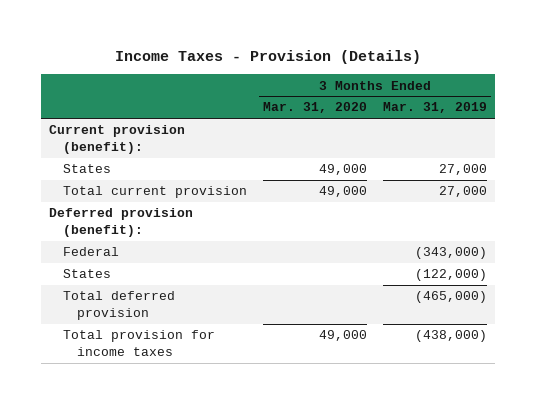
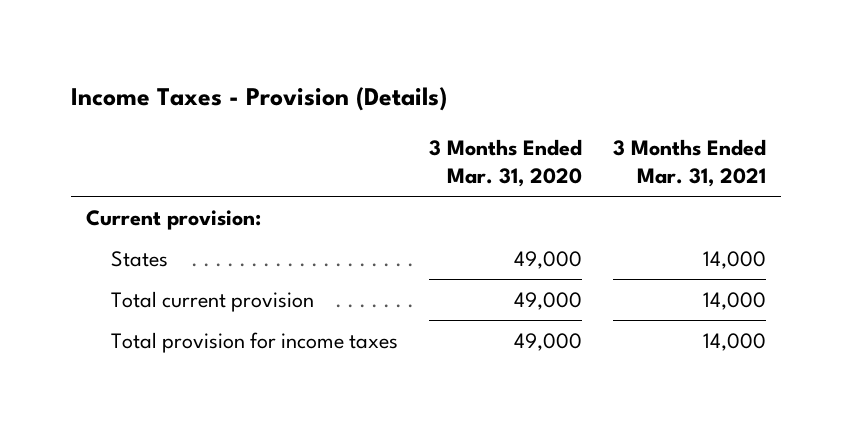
- | 3 Months Ended Mar. 31, 2020 | 3 Months Ended Mar. 31, 2019
+ | 3 Months Ended Mar. 31, 2020 | 3 Months Ended Mar. 31, 2021
- Current provision (benefit):
+ Current provision:
- Deferred provision (benefit):
- Federal | | (343,000)
- States | | (122,000)
- Total deferred provision | | (465,000)

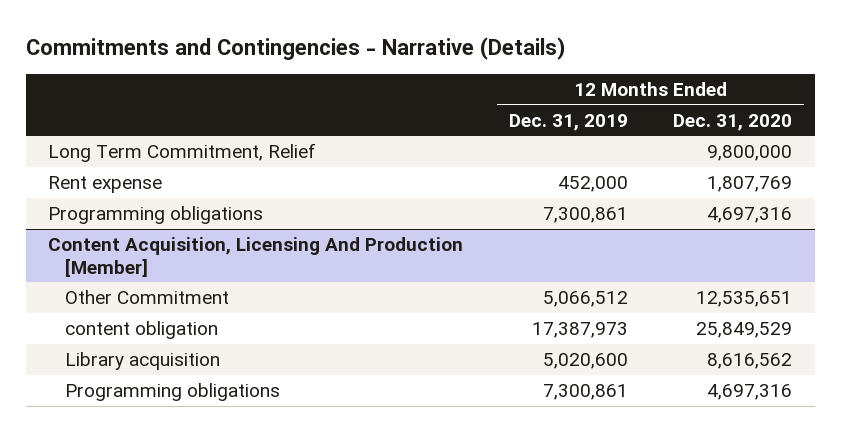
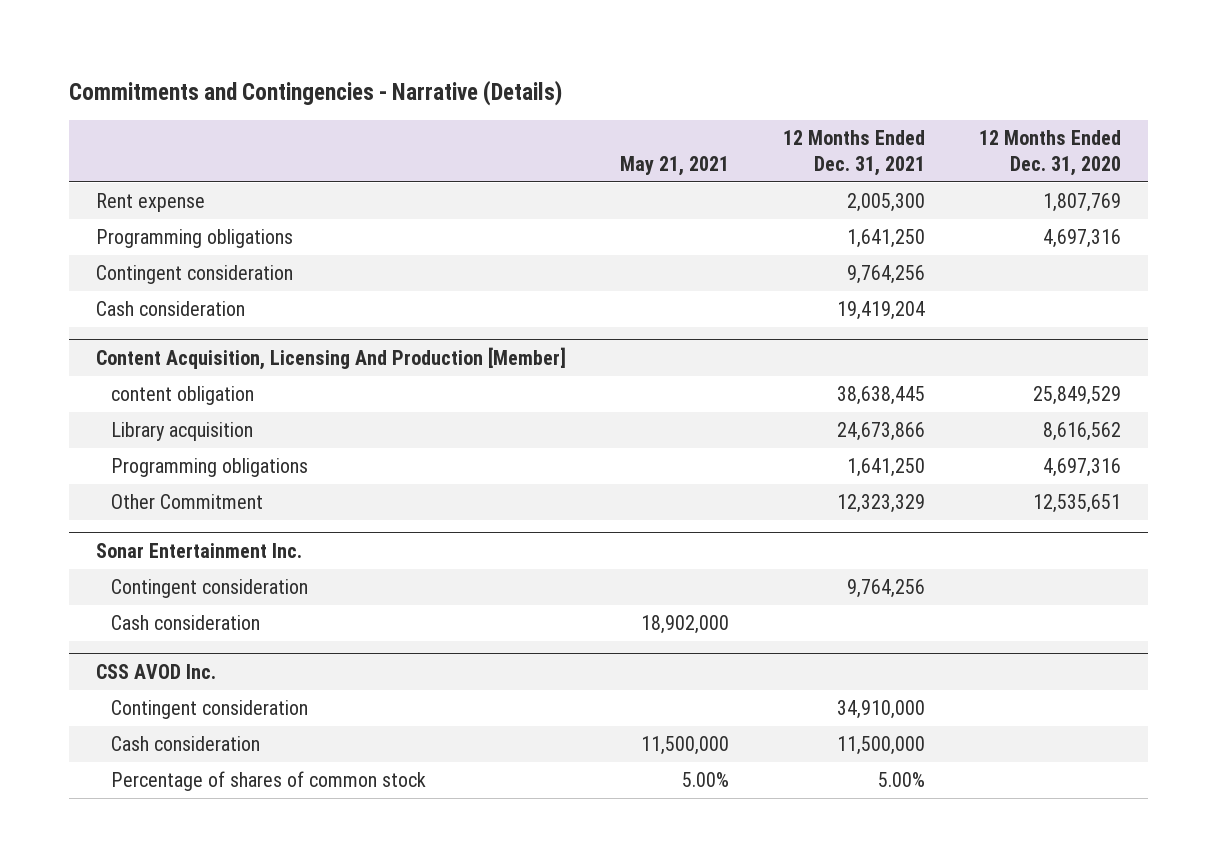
- | 12 Months Ended Dec. 31, 2019 | 12 Months Ended Dec. 31, 2020
+ | May 21, 2021 | 12 Months Ended Dec. 31, 2021 | 12 Months Ended Dec. 31, 2020
- Long Term Commitment, Relief | | 9,800,000
+ Contingent consideration | | 9,764,256 |
+ Cash consideration | | 19,419,204 |
@ Content Acquisition, Licensing And Production [Member]
moved down: Other Commitment | | 12,323,329 | 12,535,651
+ Sonar Entertainment Inc.
+ Contingent consideration | | 9,764,256 |
+ Cash consideration | 18,902,000 | |
+ CSS AVOD Inc.
+ Contingent consideration | | 34,910,000 |
+ Cash consideration | 11,500,000 | 11,500,000 |
+ Percentage of shares of common stock | 5.00% | 5.00% |

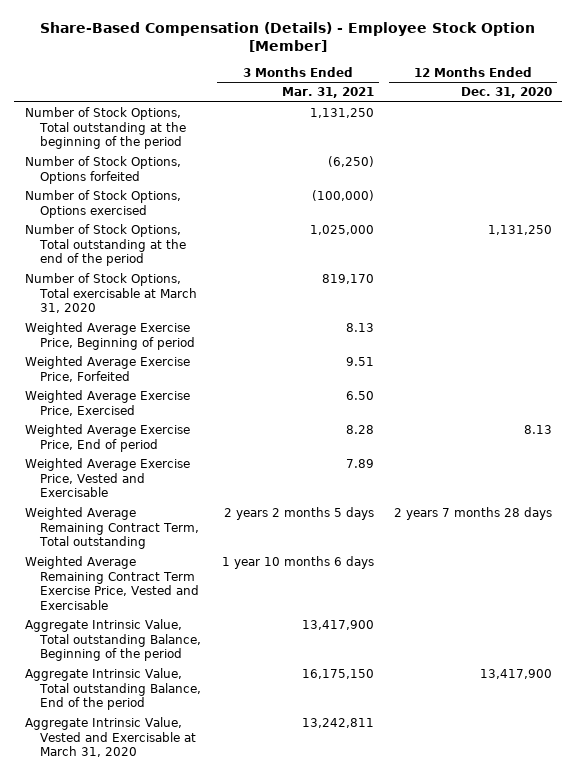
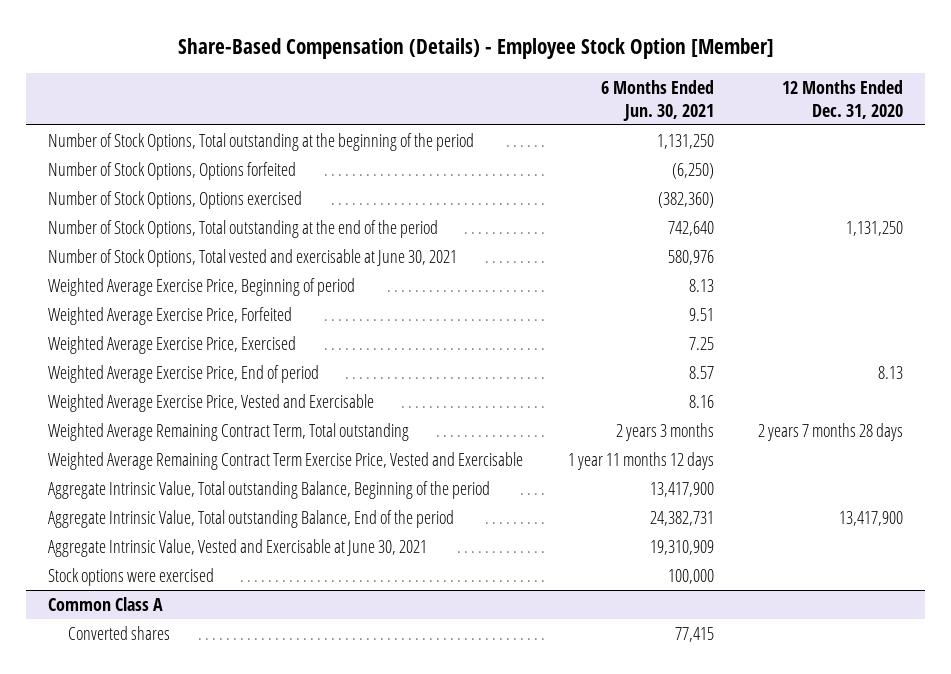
- | 3 Months Ended Mar. 31, 2021 | 12 Months Ended Dec. 31, 2020
+ | 6 Months Ended Jun. 30, 2021 | 12 Months Ended Dec. 31, 2020
- Number of Stock Options, Total exercisable at March 31, 2020 | 819,170 |
+ Number of Stock Options, Total vested and exercisable at June 30, 2021 | 580,976 |
- Aggregate Intrinsic Value, Vested and Exercisable at March 31, 2020 | 13,242,811 |
+ Aggregate Intrinsic Value, Vested and Exercisable at June 30, 2021 | 19,310,909 |
+ Stock options were exercised | 100,000 |
+ Common Class A
+ Converted shares | 77,415 |

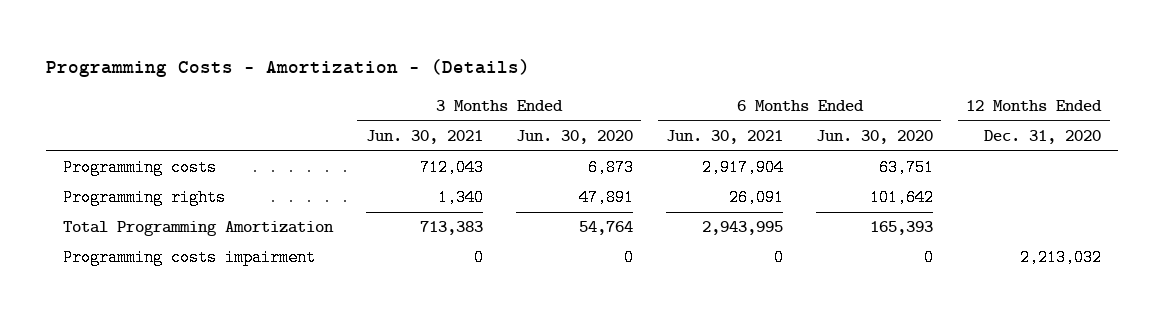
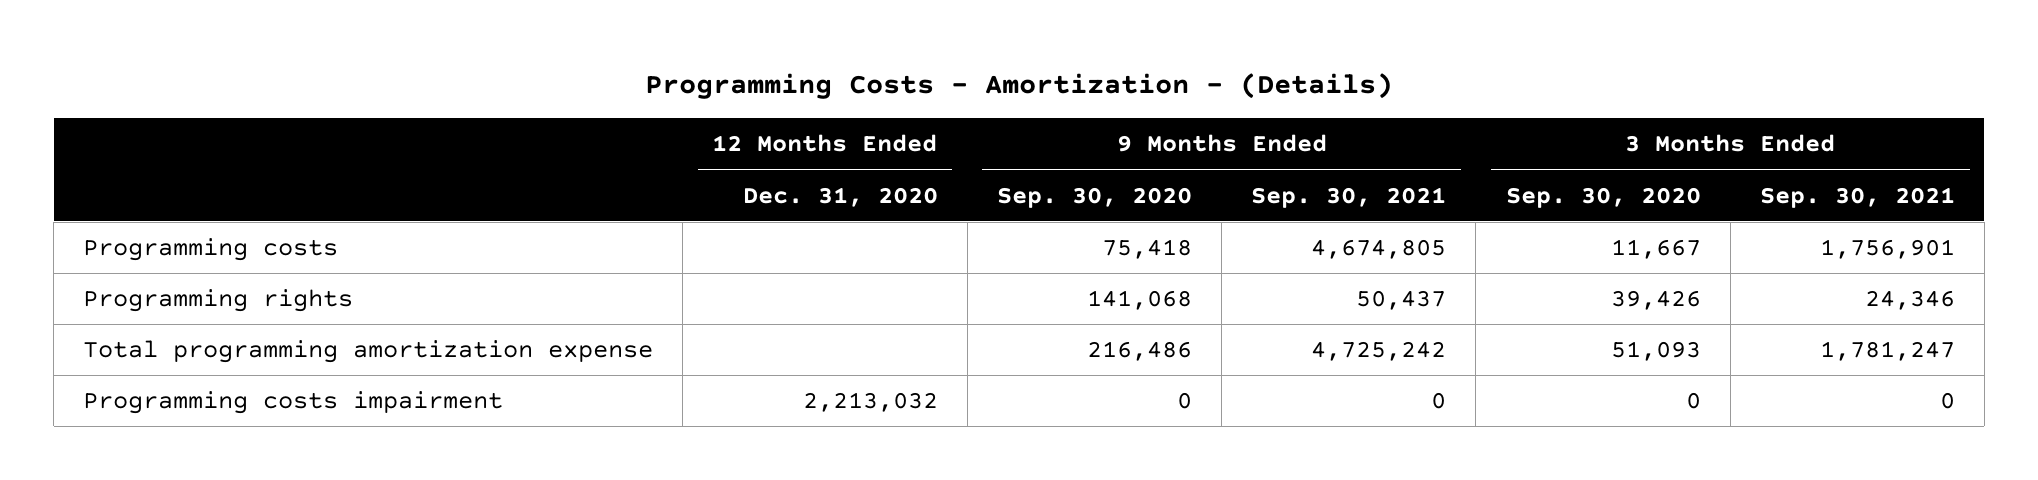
- | 3 Months Ended Jun. 30, 2021 | 3 Months Ended Jun. 30, 2020 | 6 Months Ended Jun. 30, 2021 | 6 Months Ended Jun. 30, 2020 | 12 Months Ended Dec. 31, 2020
+ | 12 Months Ended Dec. 31, 2020 | 9 Months Ended Sep. 30, 2020 | 9 Months Ended Sep. 30, 2021 | 3 Months Ended Sep. 30, 2020 | 3 Months Ended Sep. 30, 2021
- Total Programming Amortization | 713,383 | 54,764 | 2,943,995 | 165,393 |
+ Total programming amortization expense | | 216,486 | 4,725,242 | 51,093 | 1,781,247

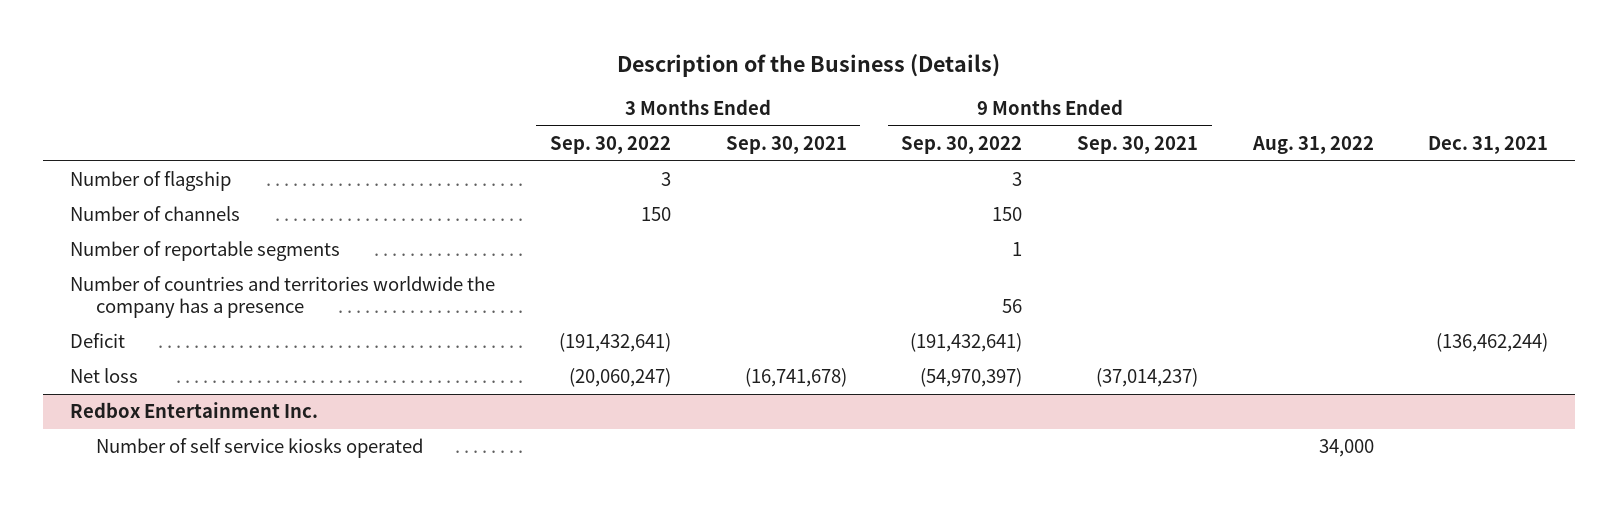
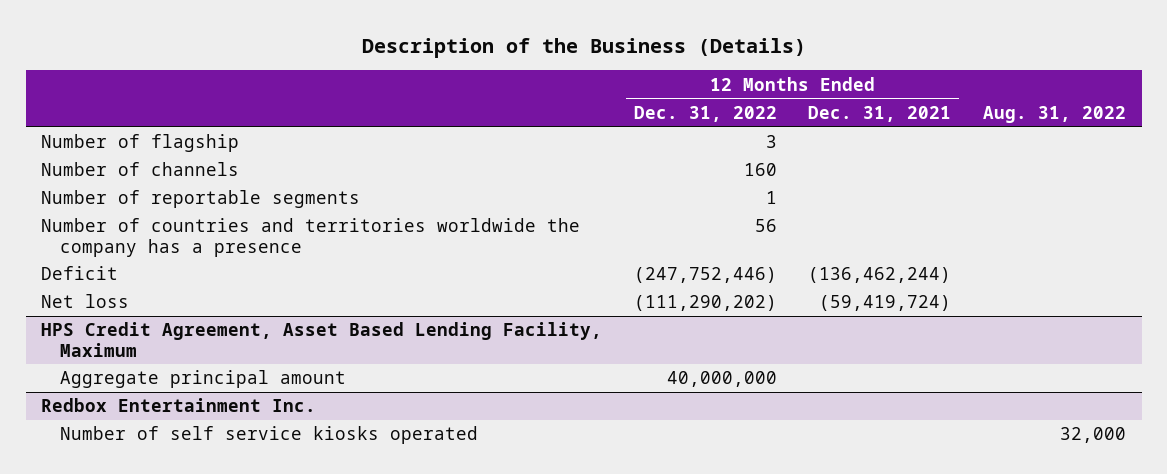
- | 3 Months Ended Sep. 30, 2022 | 3 Months Ended Sep. 30, 2021 | 9 Months Ended Sep. 30, 2022 | 9 Months Ended Sep. 30, 2021 | Aug. 31, 2022 | Dec. 31, 2021
+ | 12 Months Ended Dec. 31, 2022 | 12 Months Ended Dec. 31, 2021 | Aug. 31, 2022
+ HPS Credit Agreement, Asset Based Lending Facility, Maximum
+ Aggregate principal amount | 40,000,000 | |
@ Redbox Entertainment Inc.
- Number of self service kiosks operated | | | | | 34,000 |
+ Number of self service kiosks operated | | | 32,000

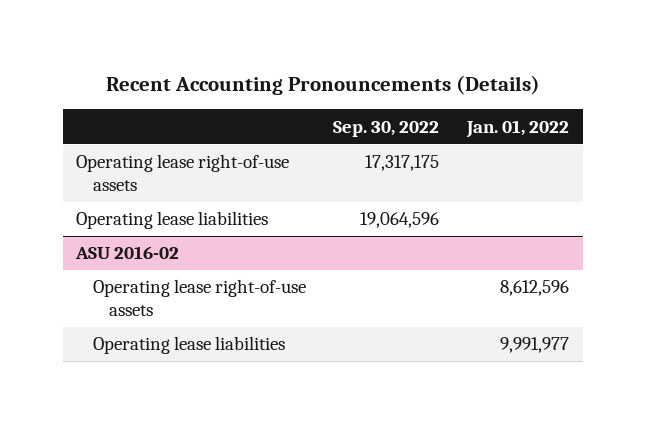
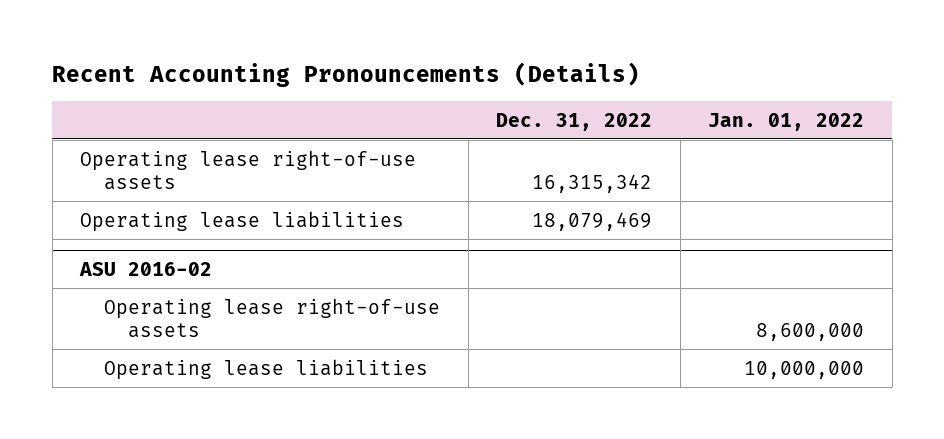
- | Sep. 30, 2022 | Jan. 01, 2022
+ | Dec. 31, 2022 | Jan. 01, 2022
@ ASU 2016-02
- Operating lease right-of-use assets | | 8,612,596
- Operating lease liabilities | | 9,991,977
+ Operating lease right-of-use assets | | 8,600,000
+ Operating lease liabilities | | 10,000,000

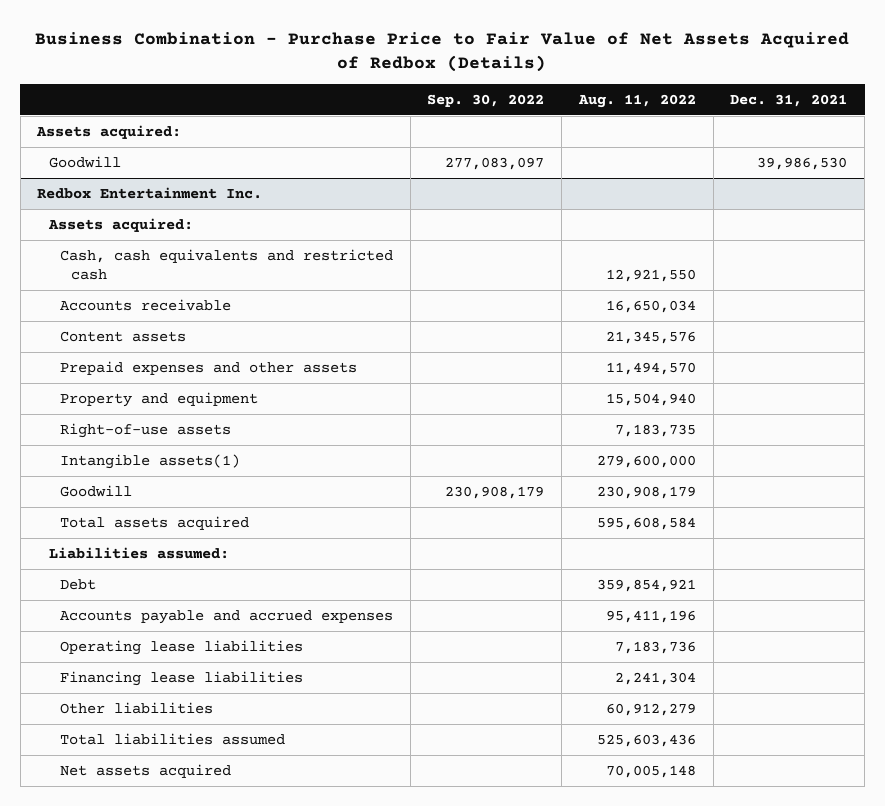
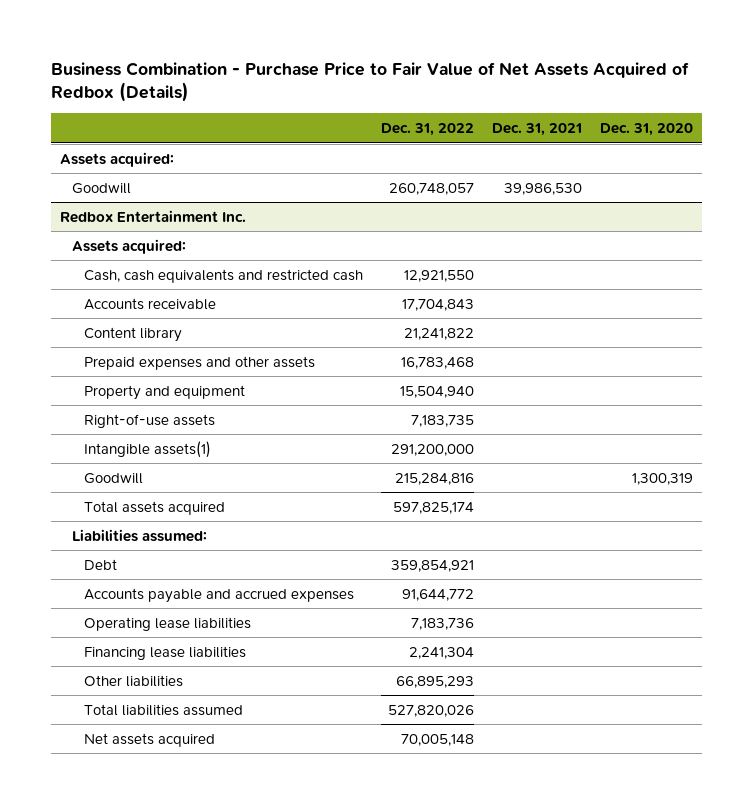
- | Sep. 30, 2022 | Aug. 11, 2022 | Dec. 31, 2021
+ | Dec. 31, 2022 | Dec. 31, 2021 | Dec. 31, 2020
@ Redbox Entertainment Inc.
- Content assets | | 21,345,576 |
+ Content library | 21,241,822 | |

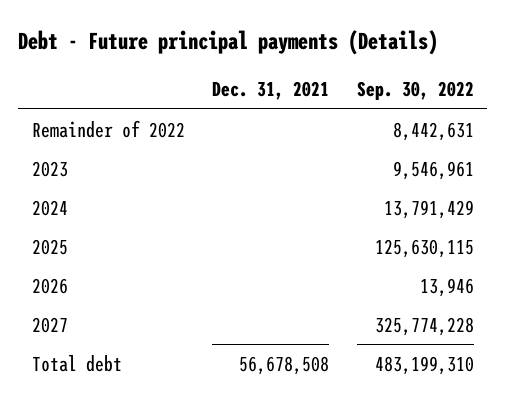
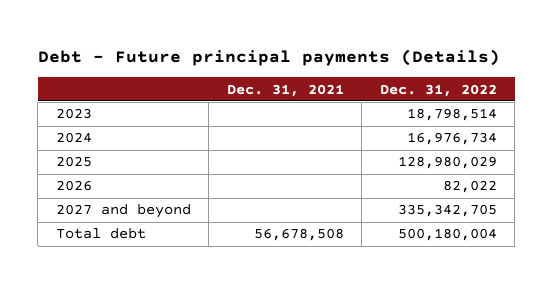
- | Dec. 31, 2021 | Sep. 30, 2022
+ | Dec. 31, 2021 | Dec. 31, 2022
- Remainder of 2022 | | 8,442,631
- 2027 | | 325,774,228
+ 2027 and beyond | | 335,342,705

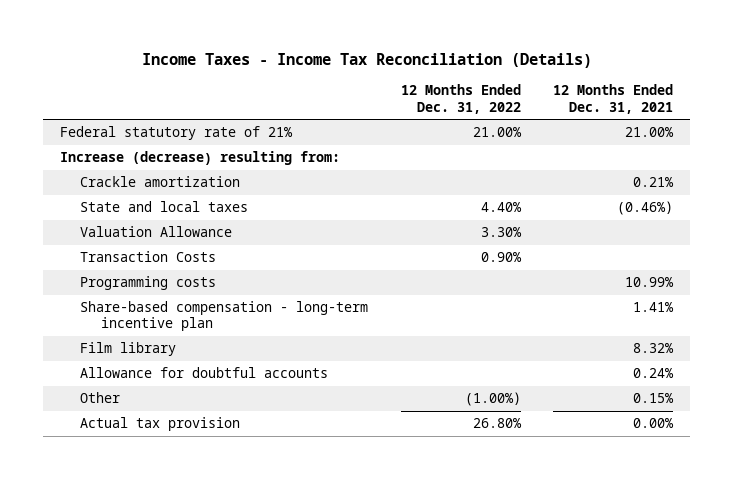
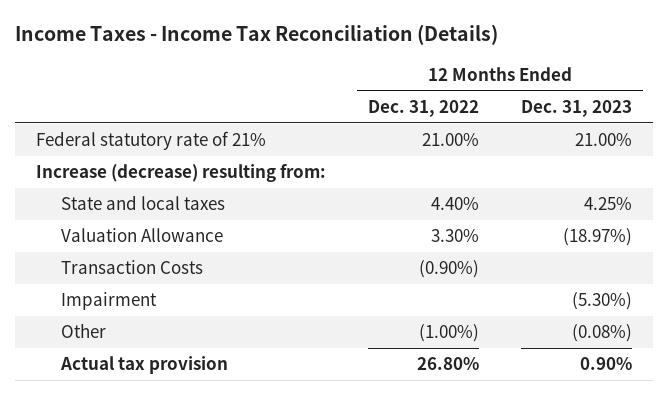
- | 12 Months Ended Dec. 31, 2022 | 12 Months Ended Dec. 31, 2021
+ | 12 Months Ended Dec. 31, 2022 | 12 Months Ended Dec. 31, 2023
- Crackle amortization | | 0.21%
- Transaction Costs | 0.90% |
- Programming costs | | 10.99%
- Share-based compensation - long-term incentive plan | | 1.41%
- Film library | | 8.32%
- Allowance for doubtful accounts | | 0.24%
+ Transaction Costs | (0.90%) |
+ Impairment | | (5.30%)

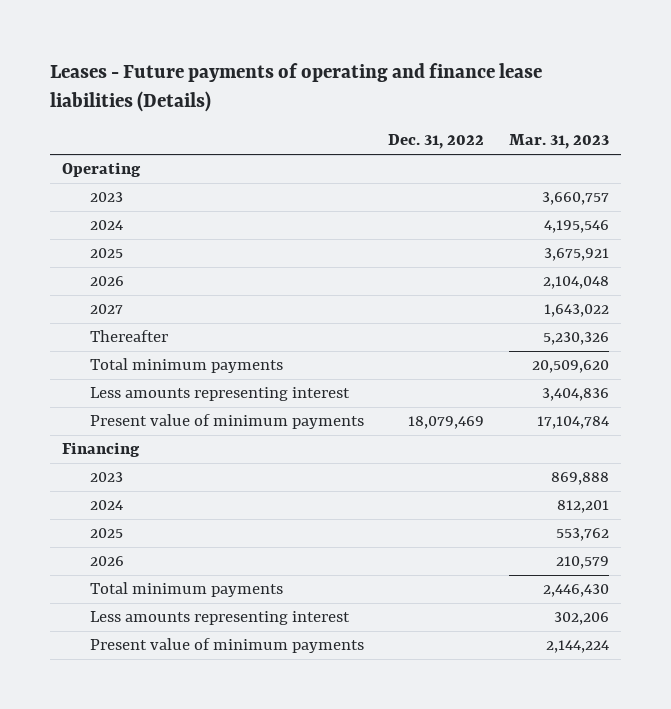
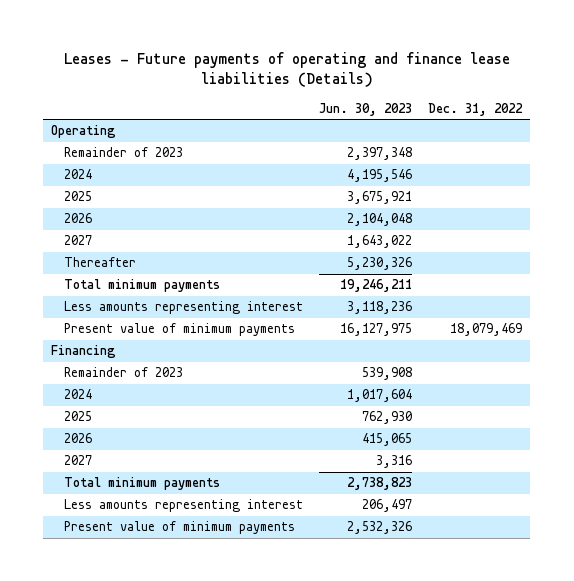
- | Dec. 31, 2022 | Mar. 31, 2023
+ | Jun. 30, 2023 | Dec. 31, 2022
- 2023 | | 3,660,757
+ Remainder of 2023 | 2,397,348 |
- 2023 | | 869,888
+ Remainder of 2023 | 539,908 |
+ 2027 | 3,316 |

